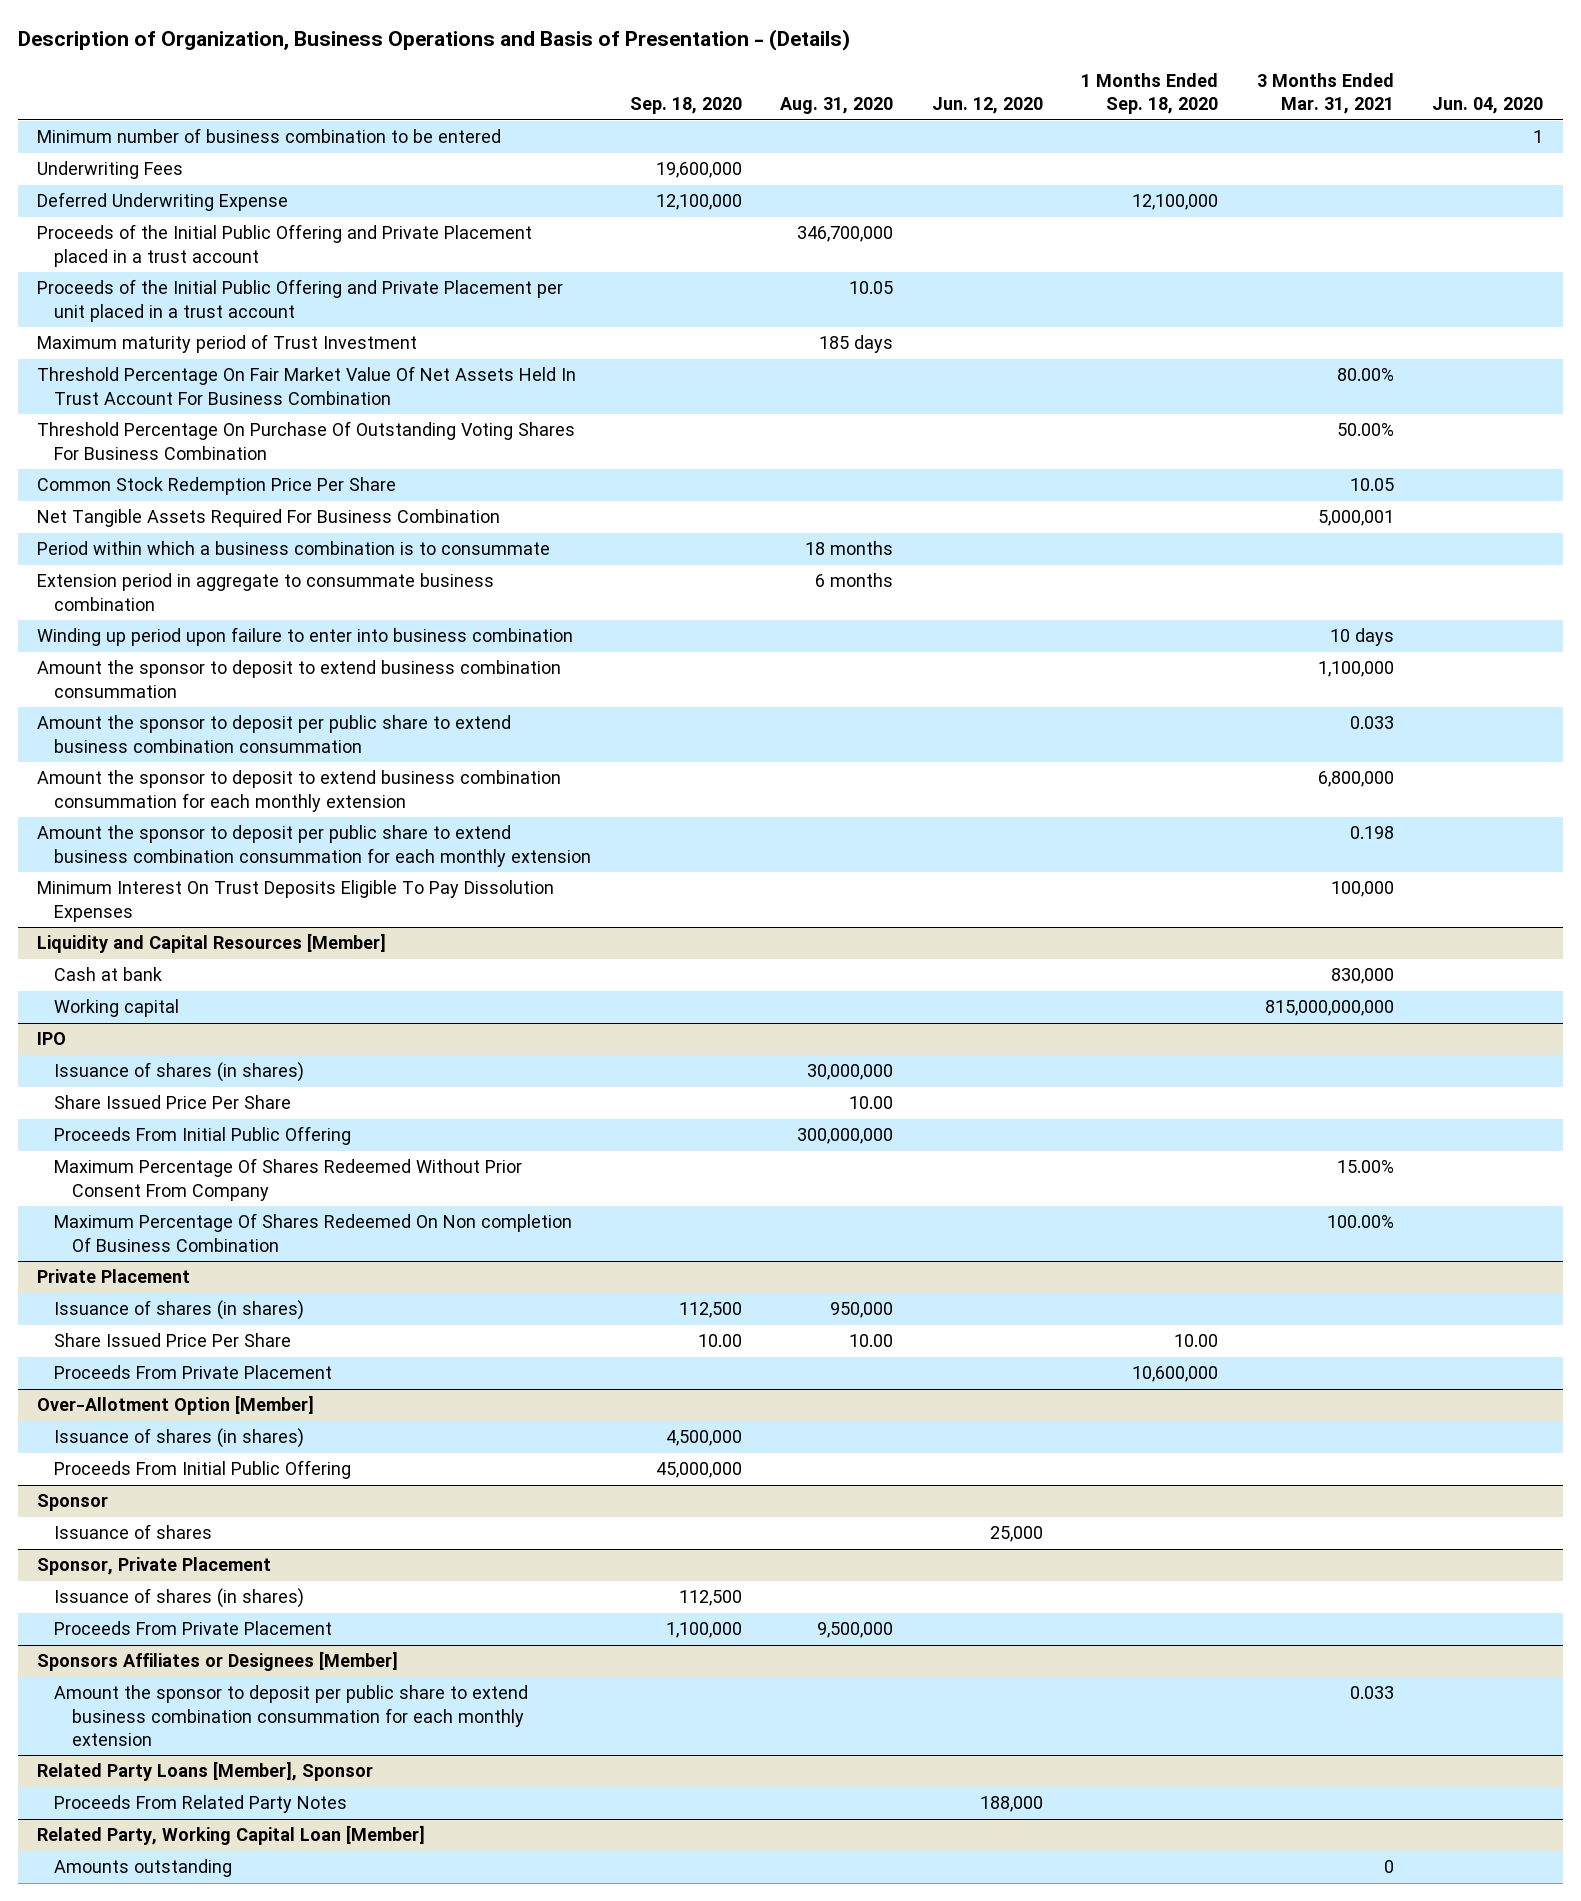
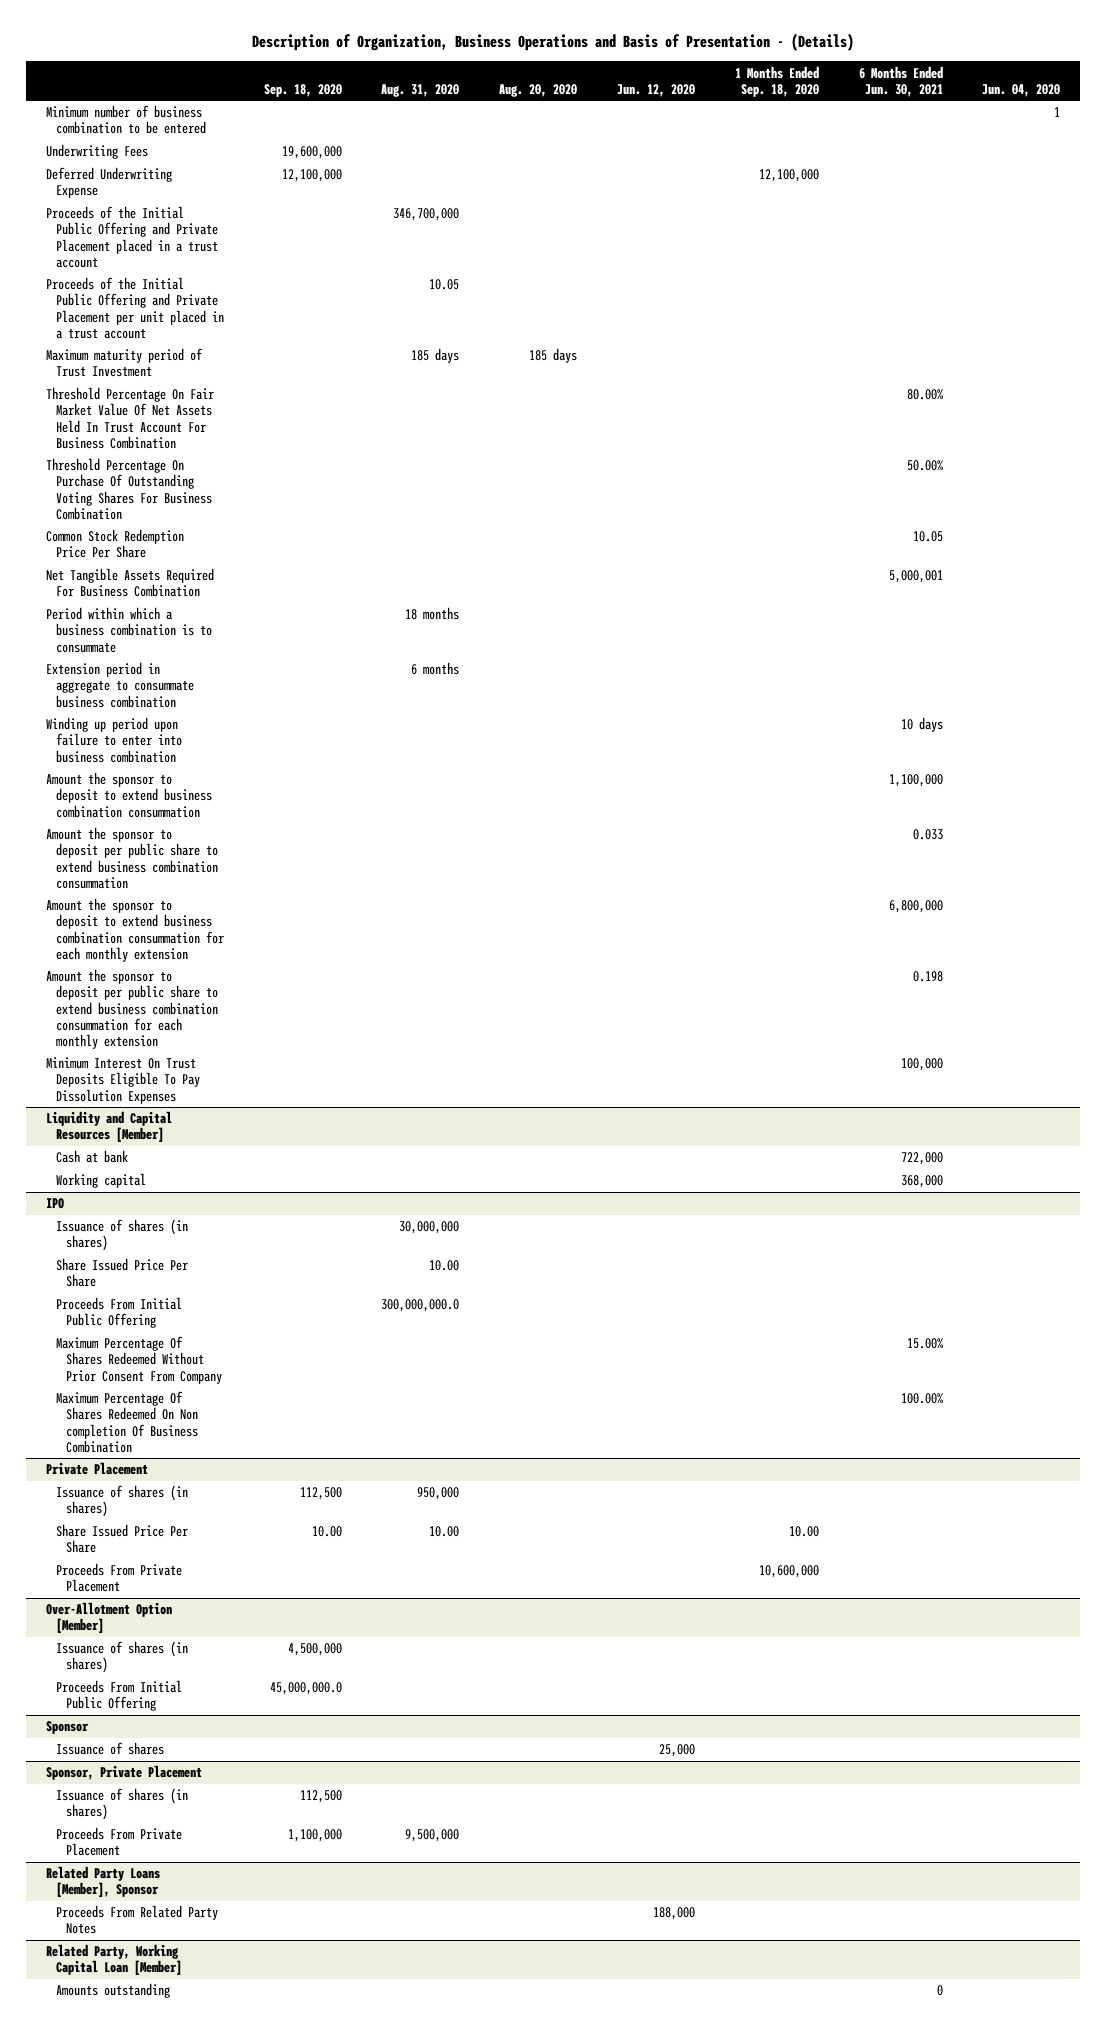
- | Sep. 18, 2020 | Aug. 31, 2020 | Jun. 12, 2020 | 1 Months Ended Sep. 18, 2020 | 3 Months Ended Mar. 31, 2021 | Jun. 04, 2020
+ | Sep. 18, 2020 | Aug. 31, 2020 | Aug. 20, 2020 | Jun. 12, 2020 | 1 Months Ended Sep. 18, 2020 | 6 Months Ended Jun. 30, 2021 | Jun. 04, 2020
@ IPO
- Proceeds From Initial Public Offering | | 300,000,000 | | | |
+ Proceeds From Initial Public Offering | | 300,000,000.0 | | | | |
@ Over-Allotment Option [Member]
- Proceeds From Initial Public Offering | 45,000,000 | | | | |
+ Proceeds From Initial Public Offering | 45,000,000.0 | | | | | |
- Sponsors Affiliates or Designees [Member]
- Amount the sponsor to deposit per public share to extend business combination consummation for each monthly extension | | | | | 0.033 |

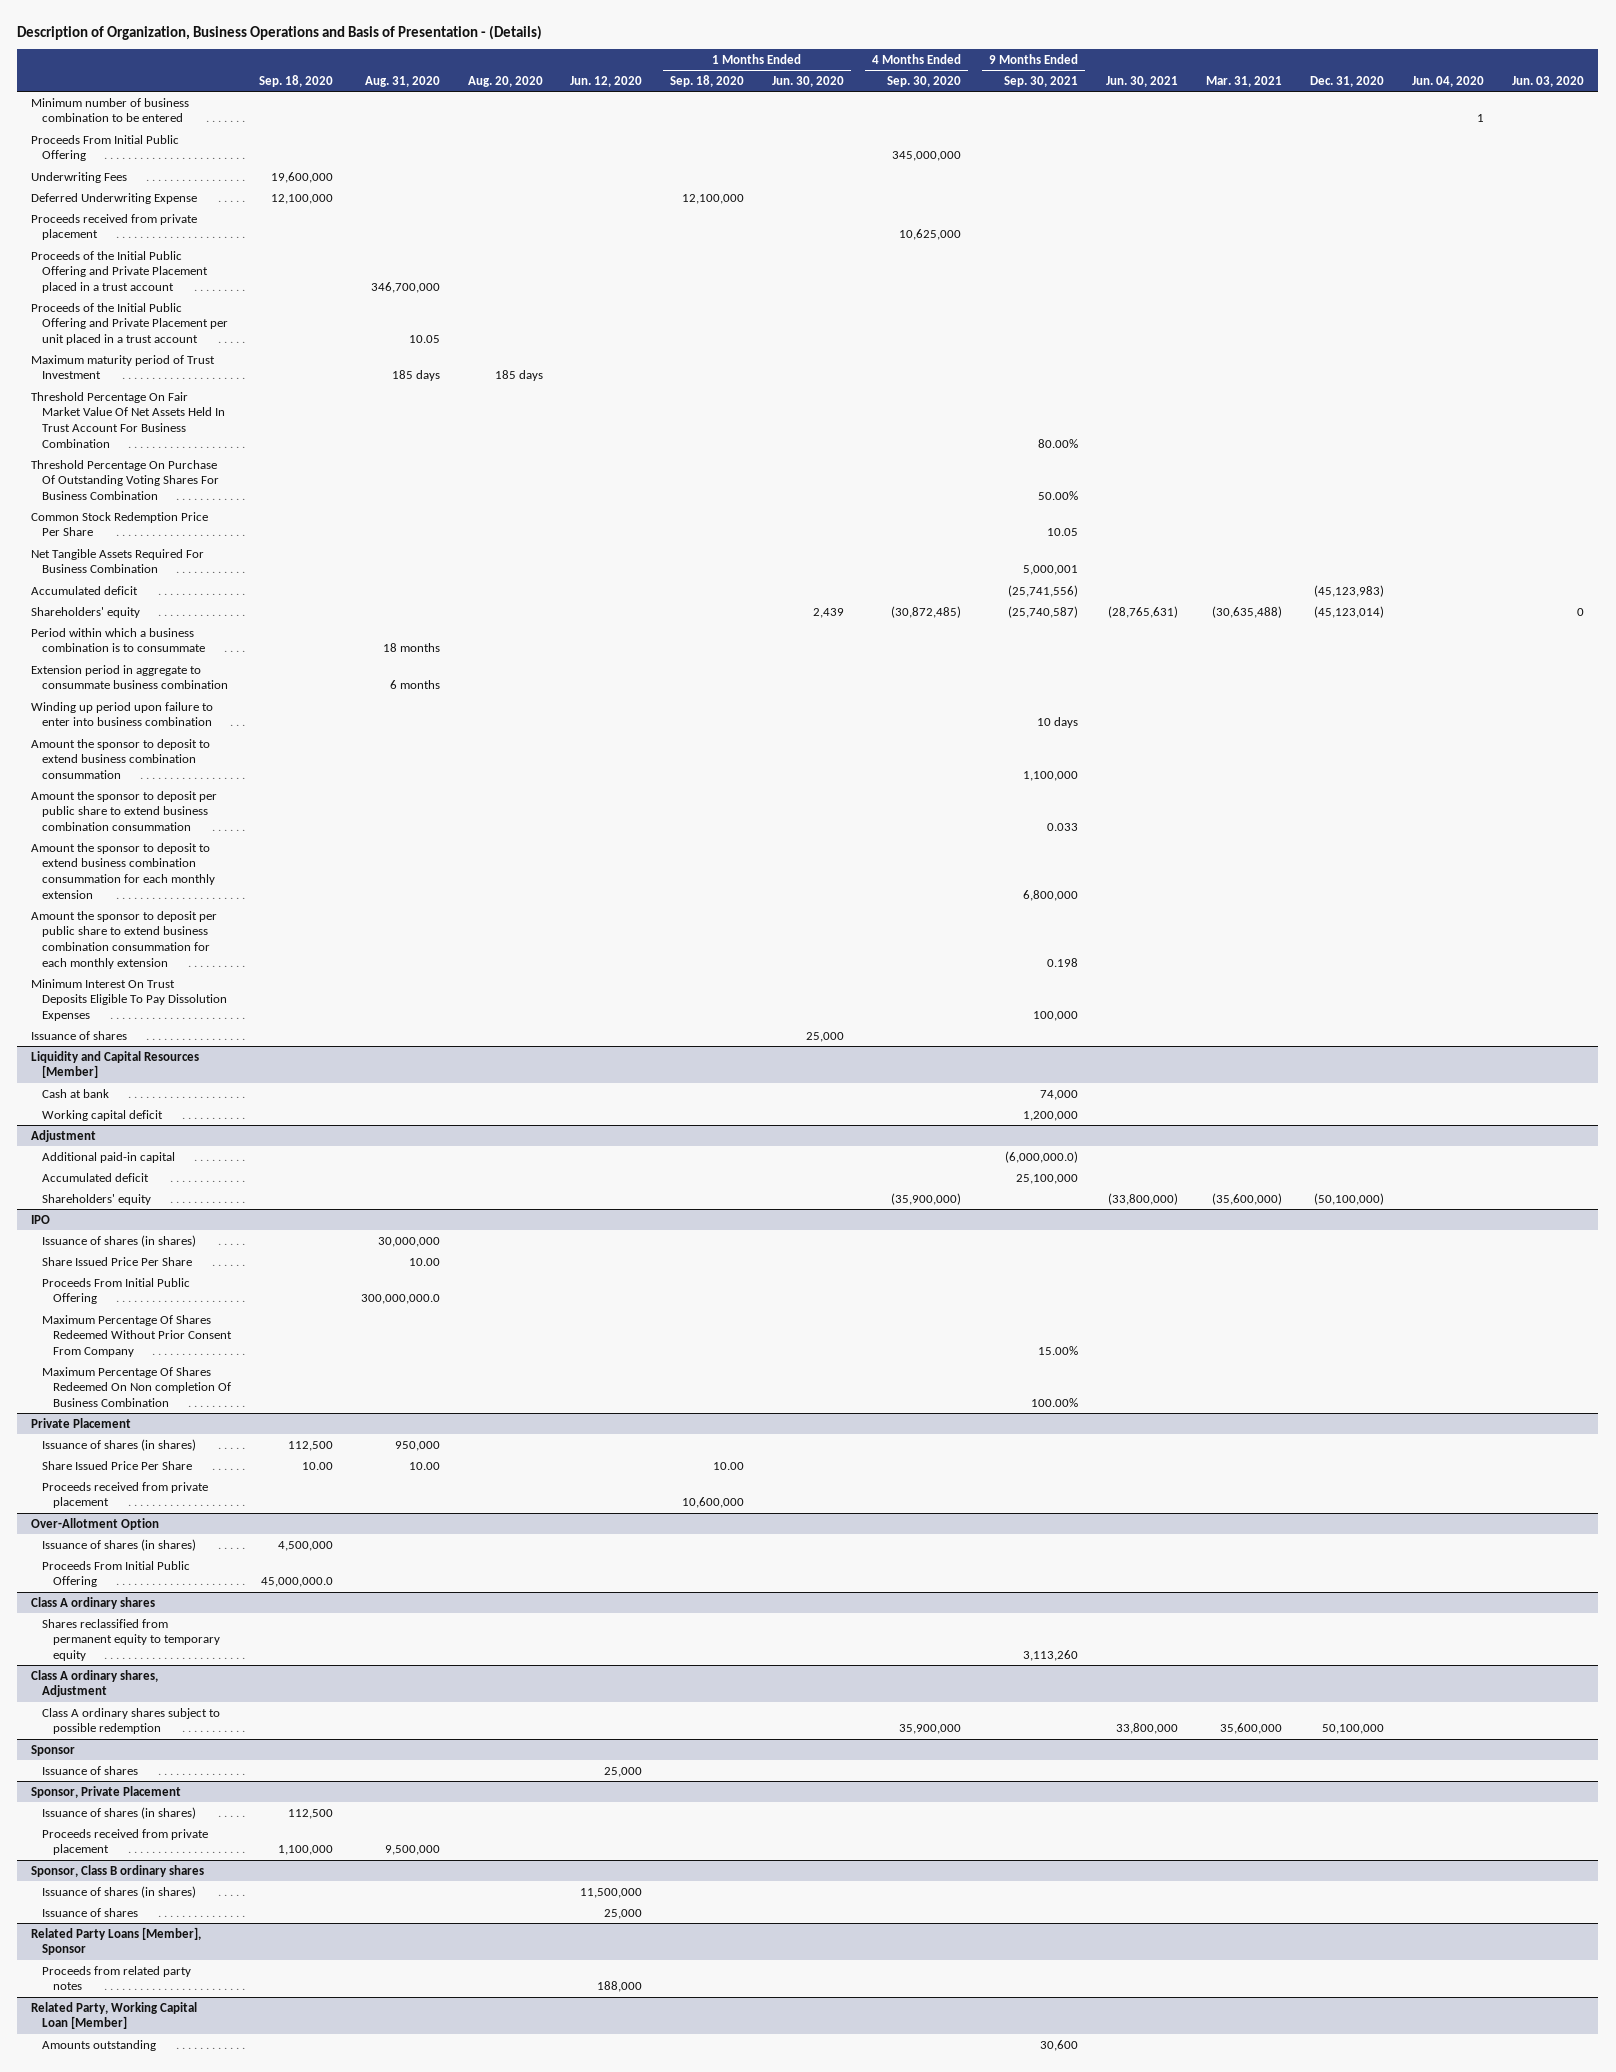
- | Sep. 18, 2020 | Aug. 31, 2020 | Aug. 20, 2020 | Jun. 12, 2020 | 1 Months Ended Sep. 18, 2020 | 6 Months Ended Jun. 30, 2021 | Jun. 04, 2020
+ | Sep. 18, 2020 | Aug. 31, 2020 | Aug. 20, 2020 | Jun. 12, 2020 | 1 Months Ended Sep. 18, 2020 | 1 Months Ended Jun. 30, 2020 | 4 Months Ended Sep. 30, 2020 | 9 Months Ended Sep. 30, 2021 | Jun. 30, 2021 | Mar. 31, 2021 | Dec. 31, 2020 | Jun. 04, 2020 | Jun. 03, 2020
+ Proceeds From Initial Public Offering | | | | | | | 345,000,000 | | | | | |
+ Proceeds received from private placement | | | | | | | 10,625,000 | | | | | |
+ Accumulated deficit | | | | | | | | (25,741,556) | | | (45,123,983) | |
+ Shareholders' equity | | | | | | 2,439 | (30,872,485) | (25,740,587) | (28,765,631) | (30,635,488) | (45,123,014) | | 0
+ Issuance of shares | | | | | | 25,000 | | | | | | |
@ Liquidity and Capital Resources [Member]
- Working capital | | | | | | 368,000 |
+ Working capital deficit | | | | | | | | 1,200,000 | | | | |
+ Adjustment
+ Additional paid-in capital | | | | | | | | (6,000,000.0) | | | | |
+ Accumulated deficit | | | | | | | | 25,100,000 | | | | |
+ Shareholders' equity | | | | | | | (35,900,000) | | (33,800,000) | (35,600,000) | (50,100,000) | |
@ Private Placement
- Proceeds From Private Placement | | | | | 10,600,000 | |
- Over-Allotment Option [Member]
@ Private Placement
+ Proceeds received from private placement | | | | | 10,600,000 | | | | | | | |
+ Over-Allotment Option
+ Class A ordinary shares
+ Shares reclassified from permanent equity to temporary equity | | | | | | | | 3,113,260 | | | | |
+ Class A ordinary shares, Adjustment
+ Class A ordinary shares subject to possible redemption | | | | | | | 35,900,000 | | 33,800,000 | 35,600,000 | 50,100,000 | |
@ Sponsor, Private Placement
- Proceeds From Private Placement | 1,100,000 | 9,500,000 | | | | |
+ Proceeds received from private placement | 1,100,000 | 9,500,000 | | | | | | | | | | |
+ Sponsor, Class B ordinary shares
+ Issuance of shares (in shares) | | | | 11,500,000 | | | | | | | | |
+ Issuance of shares | | | | 25,000 | | | | | | | | |
@ Related Party Loans [Member], Sponsor
- Proceeds From Related Party Notes | | | | 188,000 | | |
+ Proceeds from related party notes | | | | 188,000 | | | | | | | | |

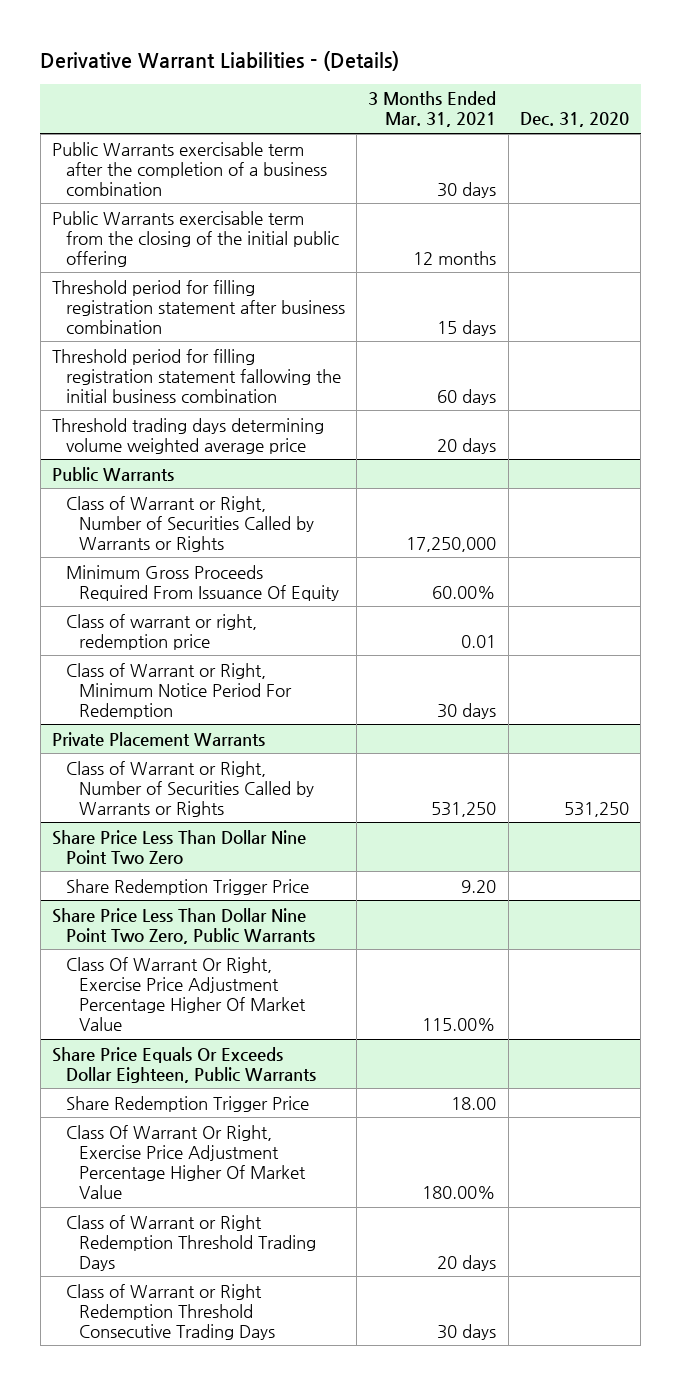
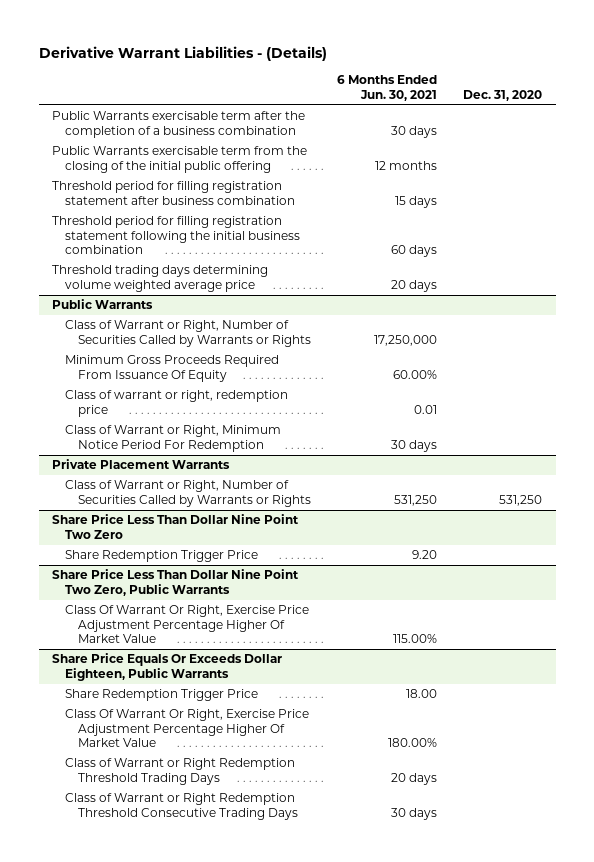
- | 3 Months Ended Mar. 31, 2021 | Dec. 31, 2020
+ | 6 Months Ended Jun. 30, 2021 | Dec. 31, 2020
- Threshold period for filling registration statement fallowing the initial business combination | 60 days |
+ Threshold period for filling registration statement following the initial business combination | 60 days |

